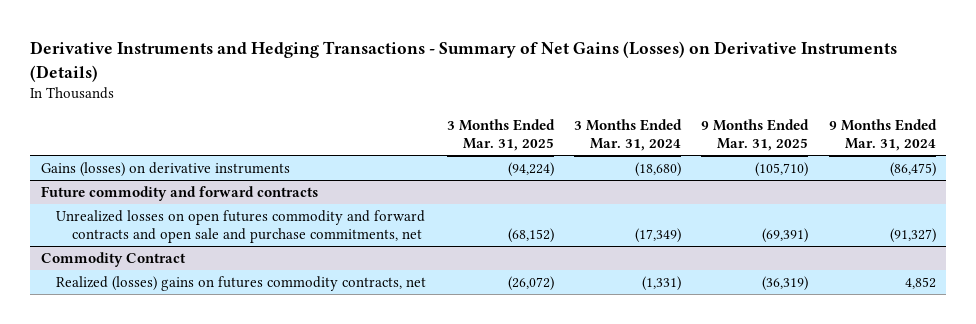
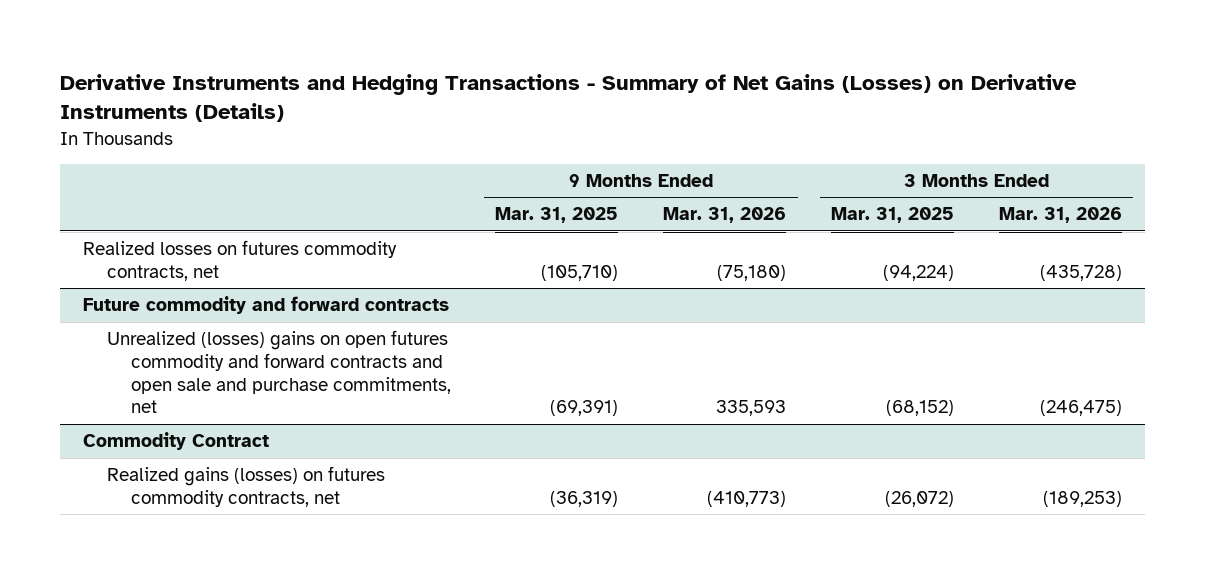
- | 3 Months Ended Mar. 31, 2025 | 3 Months Ended Mar. 31, 2024 | 9 Months Ended Mar. 31, 2025 | 9 Months Ended Mar. 31, 2024
+ | 9 Months Ended Mar. 31, 2025 | 9 Months Ended Mar. 31, 2026 | 3 Months Ended Mar. 31, 2025 | 3 Months Ended Mar. 31, 2026
- Gains (losses) on derivative instruments | (94,224) | (18,680) | (105,710) | (86,475)
+ Realized losses on futures commodity contracts, net | (105,710) | (75,180) | (94,224) | (435,728)
@ Future commodity and forward contracts
- Unrealized losses on open futures commodity and forward contracts and open sale and purchase commitments, net | (68,152) | (17,349) | (69,391) | (91,327)
+ Unrealized (losses) gains on open futures commodity and forward contracts and open sale and purchase commitments, net | (69,391) | 335,593 | (68,152) | (246,475)
@ Commodity Contract
- Realized (losses) gains on futures commodity contracts, net | (26,072) | (1,331) | (36,319) | 4,852
+ Realized gains (losses) on futures commodity contracts, net | (36,319) | (410,773) | (26,072) | (189,253)

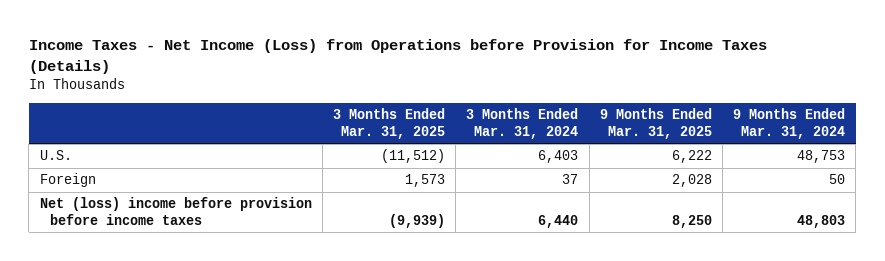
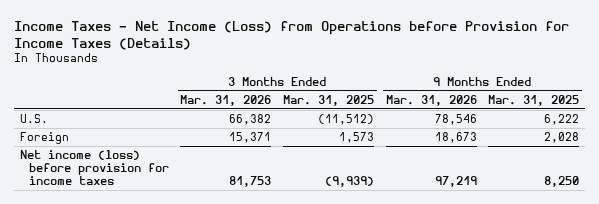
- | 3 Months Ended Mar. 31, 2025 | 3 Months Ended Mar. 31, 2024 | 9 Months Ended Mar. 31, 2025 | 9 Months Ended Mar. 31, 2024
+ | 3 Months Ended Mar. 31, 2026 | 3 Months Ended Mar. 31, 2025 | 9 Months Ended Mar. 31, 2026 | 9 Months Ended Mar. 31, 2025
- Net (loss) income before provision before income taxes | (9,939) | 6,440 | 8,250 | 48,803
+ Net income (loss) before provision for income taxes | 81,753 | (9,939) | 97,219 | 8,250

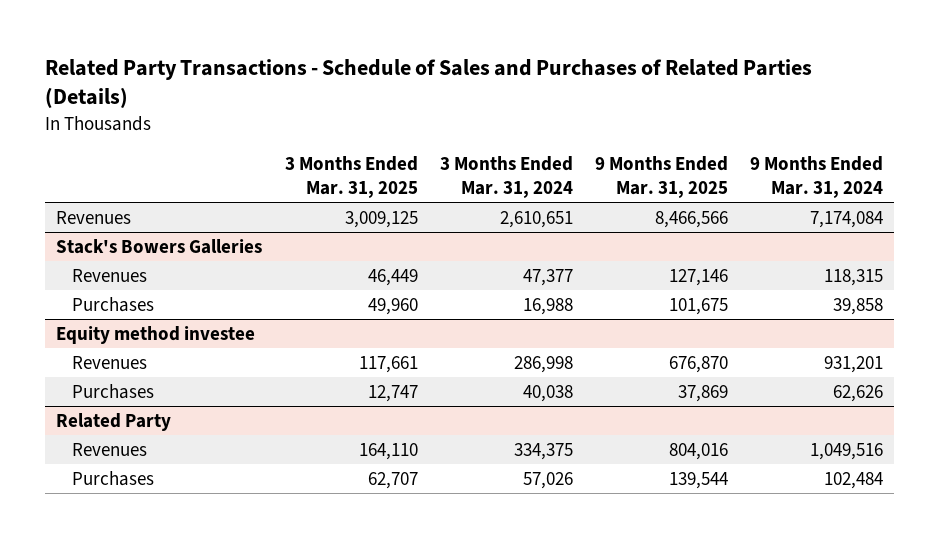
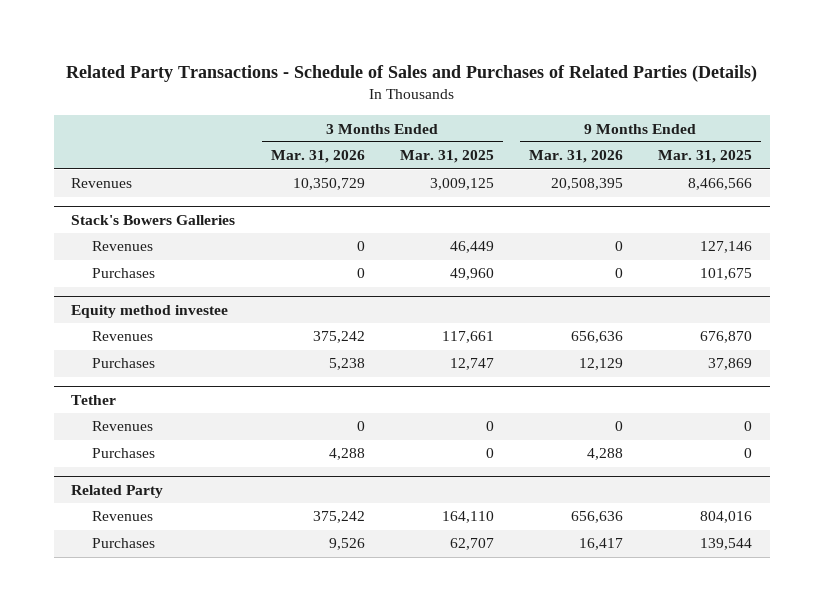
- | 3 Months Ended Mar. 31, 2025 | 3 Months Ended Mar. 31, 2024 | 9 Months Ended Mar. 31, 2025 | 9 Months Ended Mar. 31, 2024
+ | 3 Months Ended Mar. 31, 2026 | 3 Months Ended Mar. 31, 2025 | 9 Months Ended Mar. 31, 2026 | 9 Months Ended Mar. 31, 2025
+ Tether
+ Revenues | 0 | 0 | 0 | 0
+ Purchases | 4,288 | 0 | 4,288 | 0

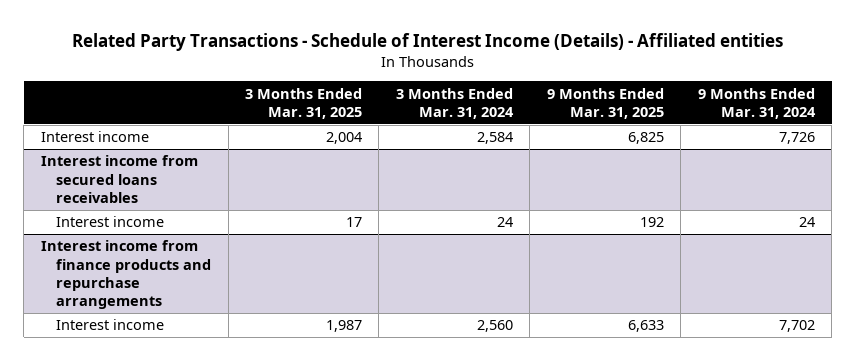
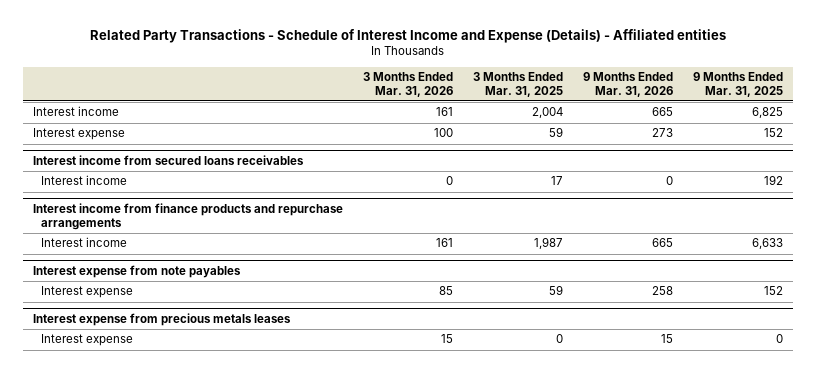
- Related Party Transactions - Schedule of Interest Income (Details) - Affiliated entities
+ Related Party Transactions - Schedule of Interest Income and Expense (Details) - Affiliated entities
- | 3 Months Ended Mar. 31, 2025 | 3 Months Ended Mar. 31, 2024 | 9 Months Ended Mar. 31, 2025 | 9 Months Ended Mar. 31, 2024
+ | 3 Months Ended Mar. 31, 2026 | 3 Months Ended Mar. 31, 2025 | 9 Months Ended Mar. 31, 2026 | 9 Months Ended Mar. 31, 2025
+ Interest expense | 100 | 59 | 273 | 152
+ Interest expense from note payables
+ Interest expense | 85 | 59 | 258 | 152
+ Interest expense from precious metals leases
+ Interest expense | 15 | 0 | 15 | 0

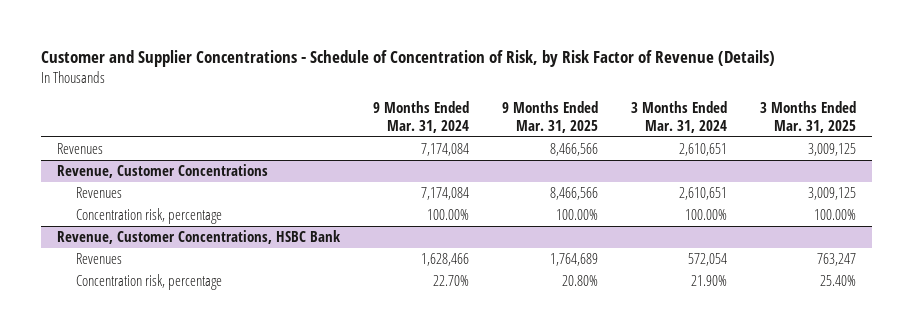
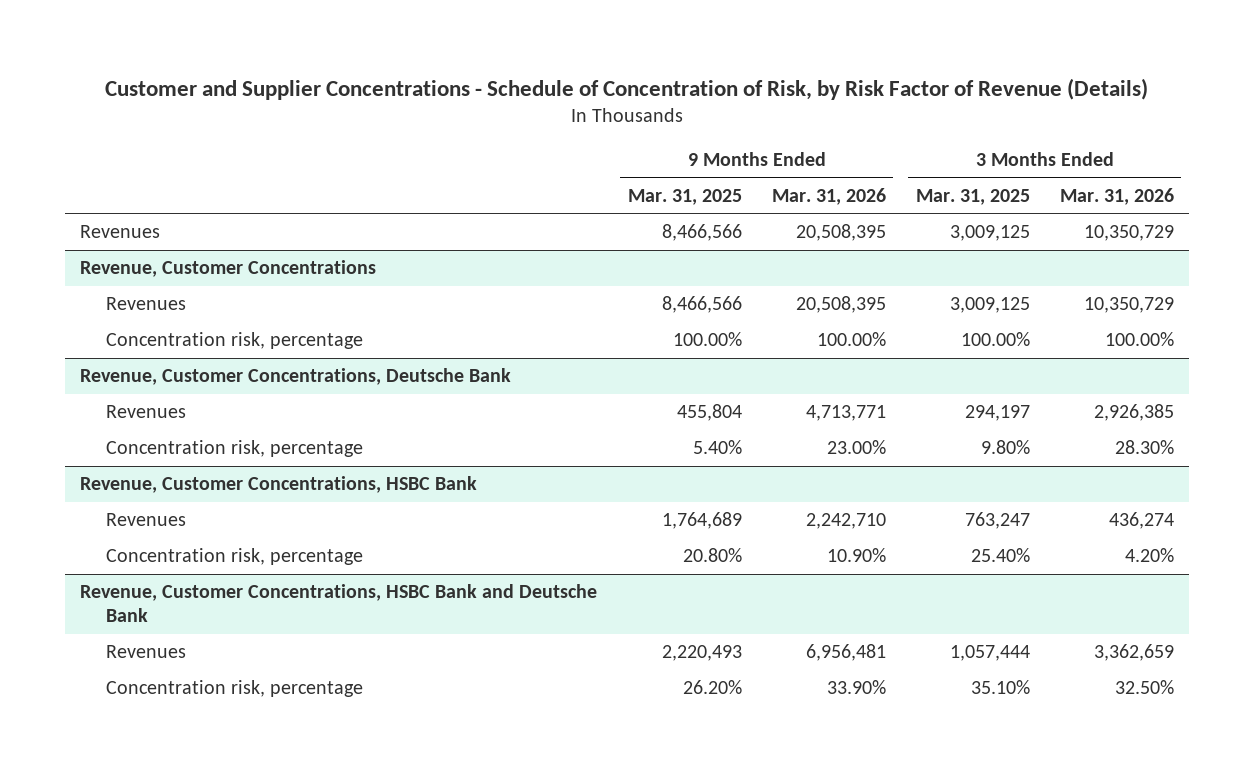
- | 9 Months Ended Mar. 31, 2024 | 9 Months Ended Mar. 31, 2025 | 3 Months Ended Mar. 31, 2024 | 3 Months Ended Mar. 31, 2025
+ | 9 Months Ended Mar. 31, 2025 | 9 Months Ended Mar. 31, 2026 | 3 Months Ended Mar. 31, 2025 | 3 Months Ended Mar. 31, 2026
+ Revenue, Customer Concentrations, Deutsche Bank
+ Revenues | 455,804 | 4,713,771 | 294,197 | 2,926,385
+ Concentration risk, percentage | 5.40% | 23.00% | 9.80% | 28.30%
+ Revenue, Customer Concentrations, HSBC Bank and Deutsche Bank
+ Revenues | 2,220,493 | 6,956,481 | 1,057,444 | 3,362,659
+ Concentration risk, percentage | 26.20% | 33.90% | 35.10% | 32.50%

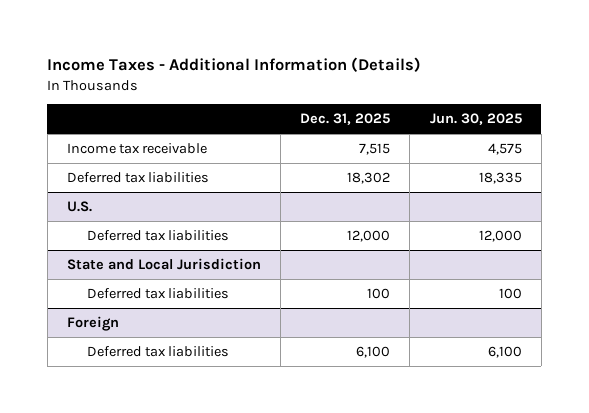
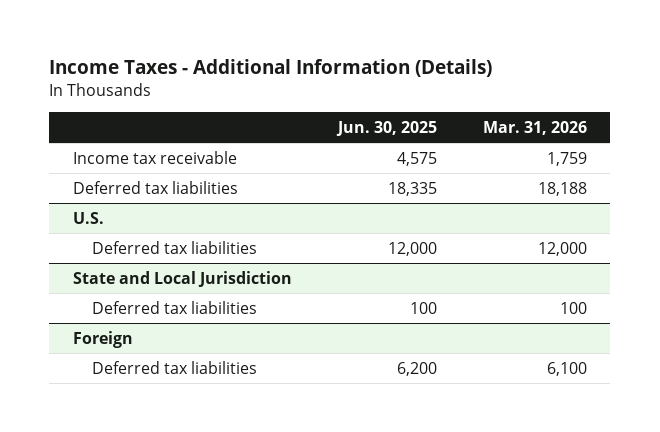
- | Dec. 31, 2025 | Jun. 30, 2025
+ | Jun. 30, 2025 | Mar. 31, 2026
@ Foreign
- Deferred tax liabilities | 6,100 | 6,100
+ Deferred tax liabilities | 6,200 | 6,100

